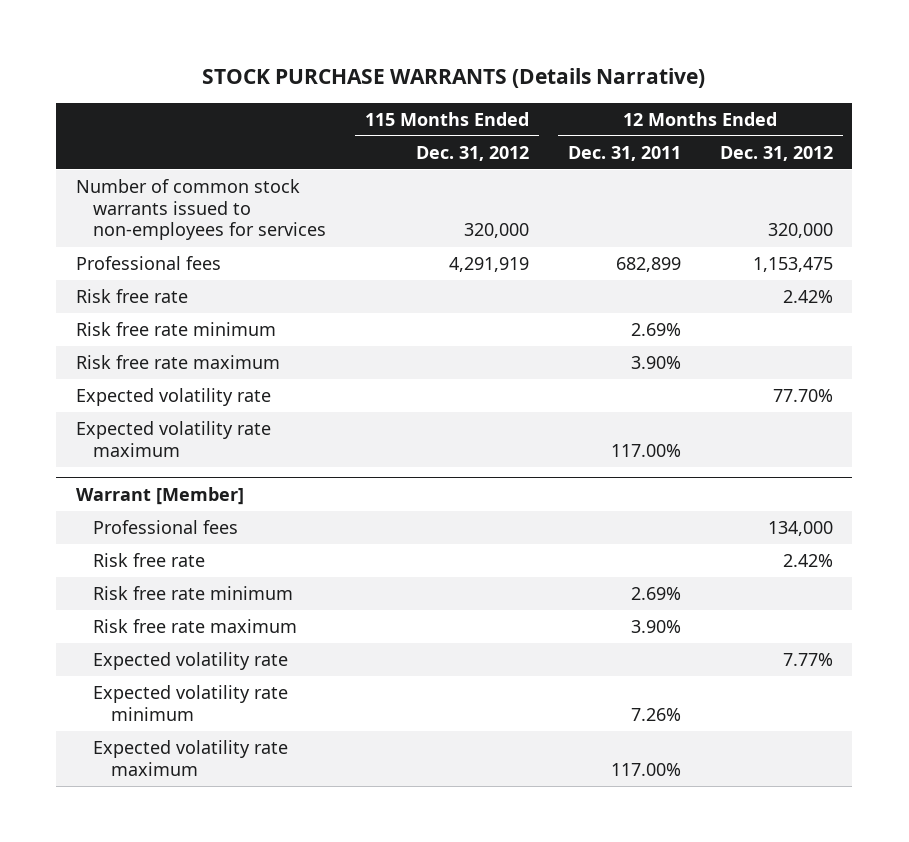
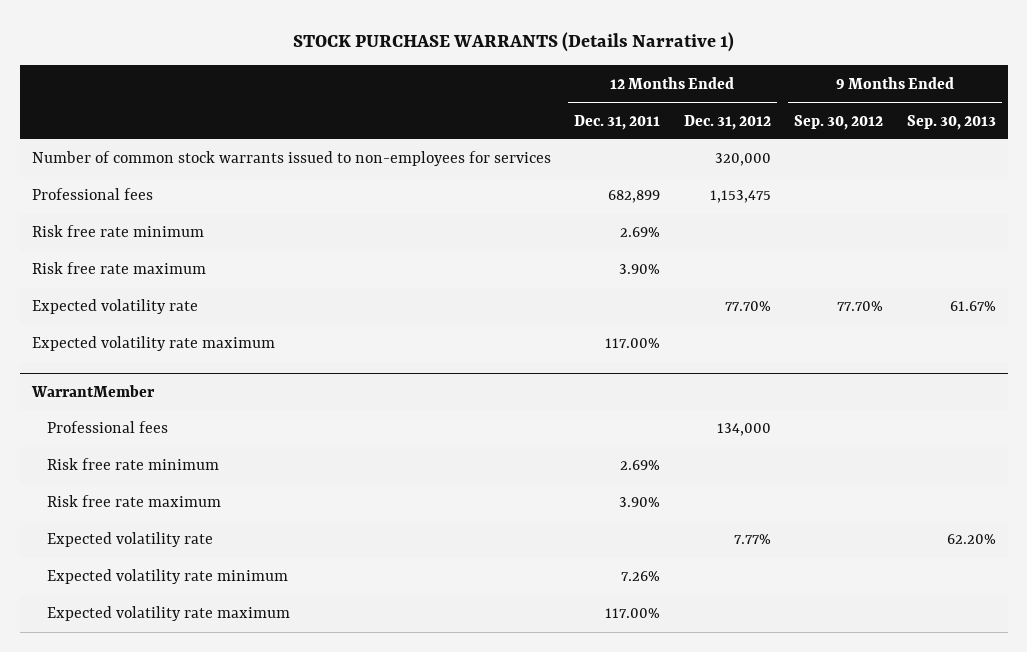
- STOCK PURCHASE WARRANTS (Details Narrative)
+ STOCK PURCHASE WARRANTS (Details Narrative 1)
- | 115 Months Ended Dec. 31, 2012 | 12 Months Ended Dec. 31, 2011 | 12 Months Ended Dec. 31, 2012
+ | 12 Months Ended Dec. 31, 2011 | 12 Months Ended Dec. 31, 2012 | 9 Months Ended Sep. 30, 2012 | 9 Months Ended Sep. 30, 2013
- Risk free rate | | | 2.42%
- Warrant [Member]
+ WarrantMember
- Risk free rate | | | 2.42%

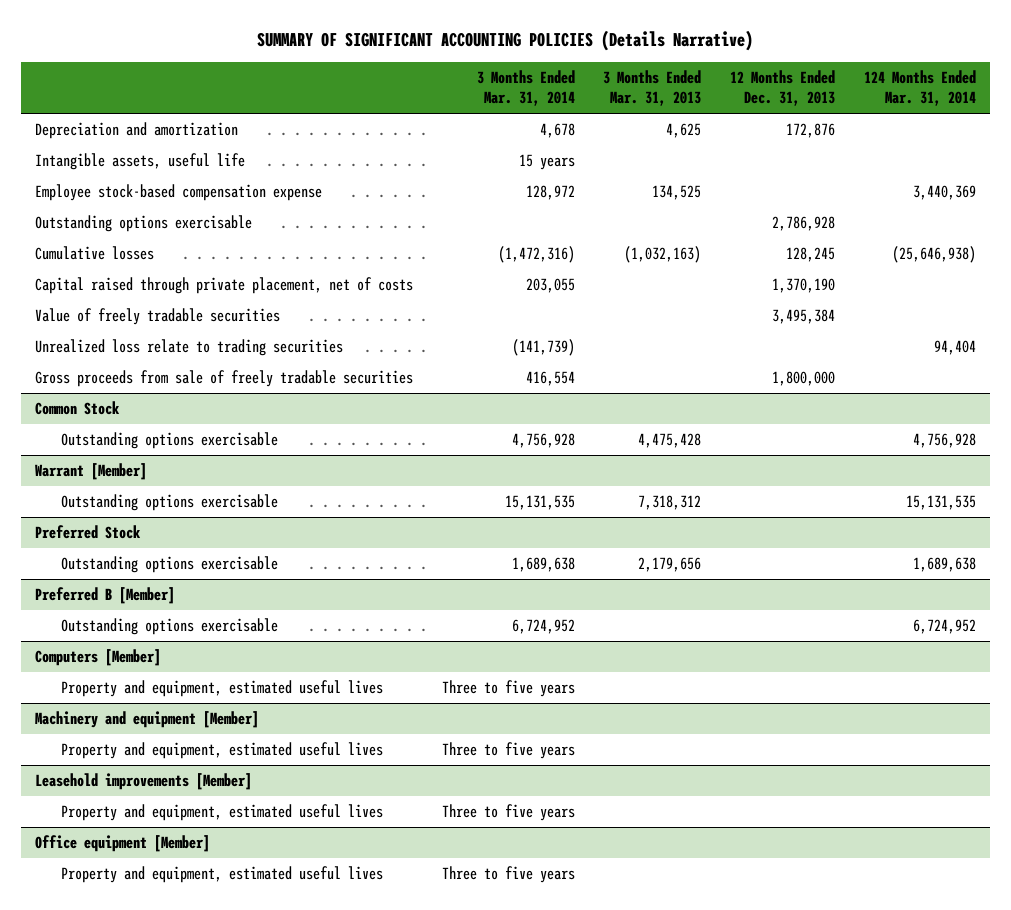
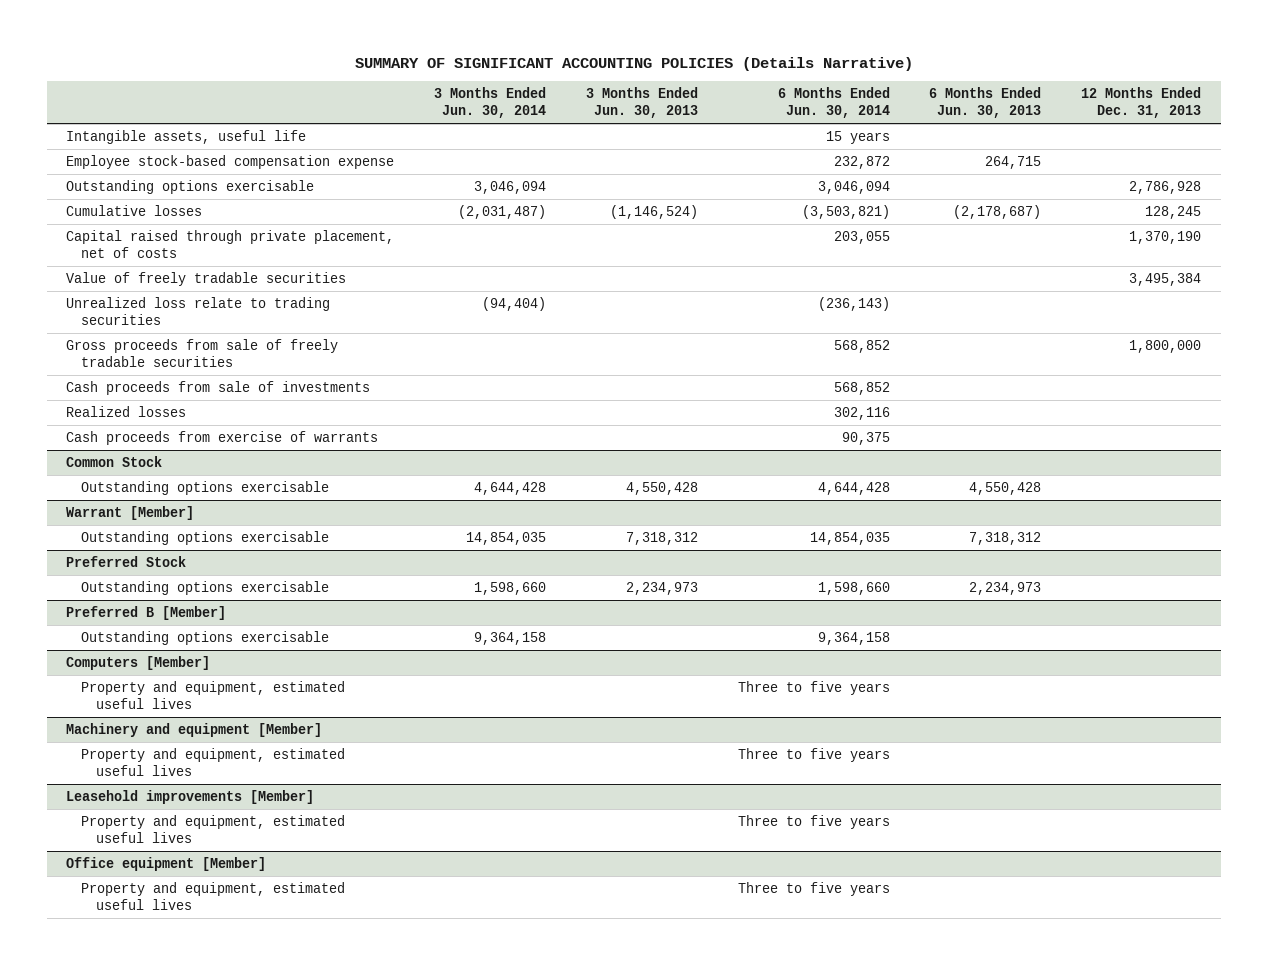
- | 3 Months Ended Mar. 31, 2014 | 3 Months Ended Mar. 31, 2013 | 12 Months Ended Dec. 31, 2013 | 124 Months Ended Mar. 31, 2014
+ | 3 Months Ended Jun. 30, 2014 | 3 Months Ended Jun. 30, 2013 | 6 Months Ended Jun. 30, 2014 | 6 Months Ended Jun. 30, 2013 | 12 Months Ended Dec. 31, 2013
- Depreciation and amortization | 4,678 | 4,625 | 172,876 |
+ Cash proceeds from sale of investments | | | 568,852 | |
+ Realized losses | | | 302,116 | |
+ Cash proceeds from exercise of warrants | | | 90,375 | |

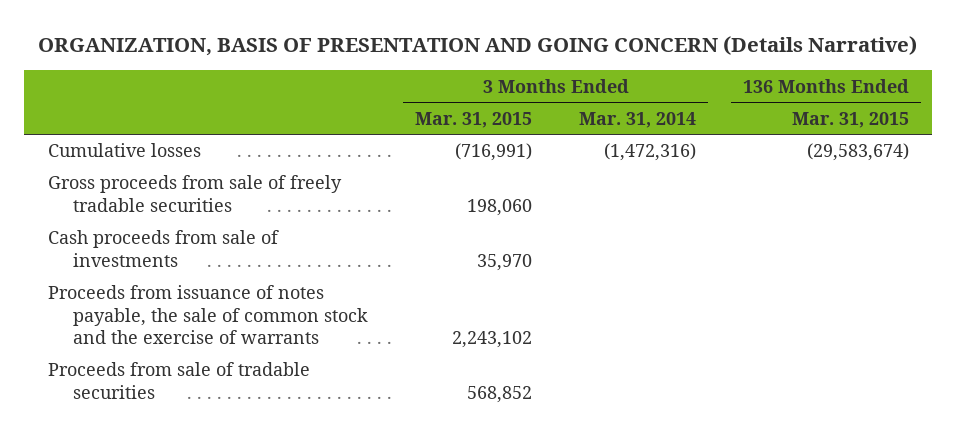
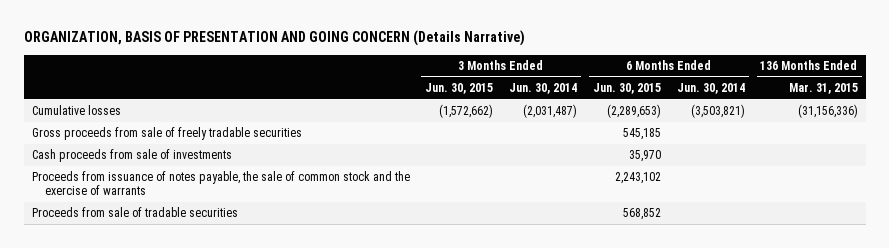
- | 3 Months Ended Mar. 31, 2015 | 3 Months Ended Mar. 31, 2014 | 136 Months Ended Mar. 31, 2015
+ | 3 Months Ended Jun. 30, 2015 | 3 Months Ended Jun. 30, 2014 | 6 Months Ended Jun. 30, 2015 | 6 Months Ended Jun. 30, 2014 | 136 Months Ended Mar. 31, 2015
- Cumulative losses | (716,991) | (1,472,316) | (29,583,674)
+ Cumulative losses | (1,572,662) | (2,031,487) | (2,289,653) | (3,503,821) | (31,156,336)

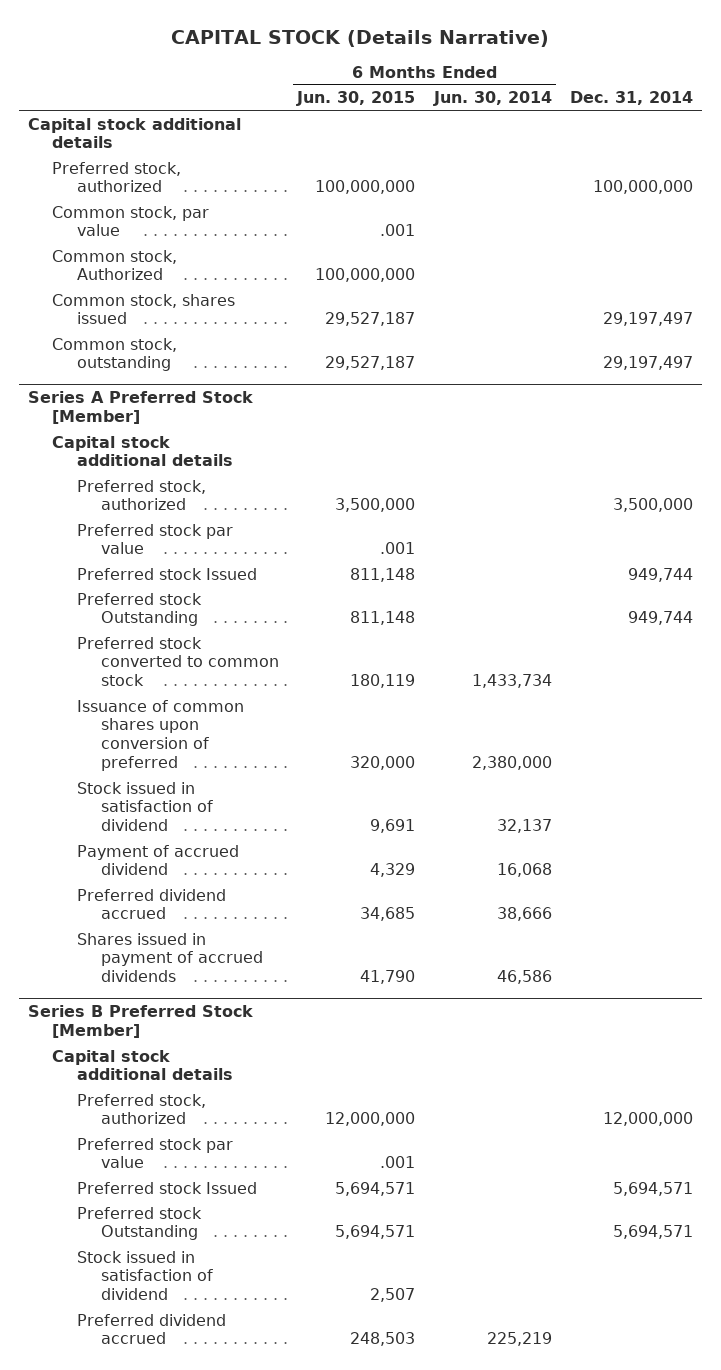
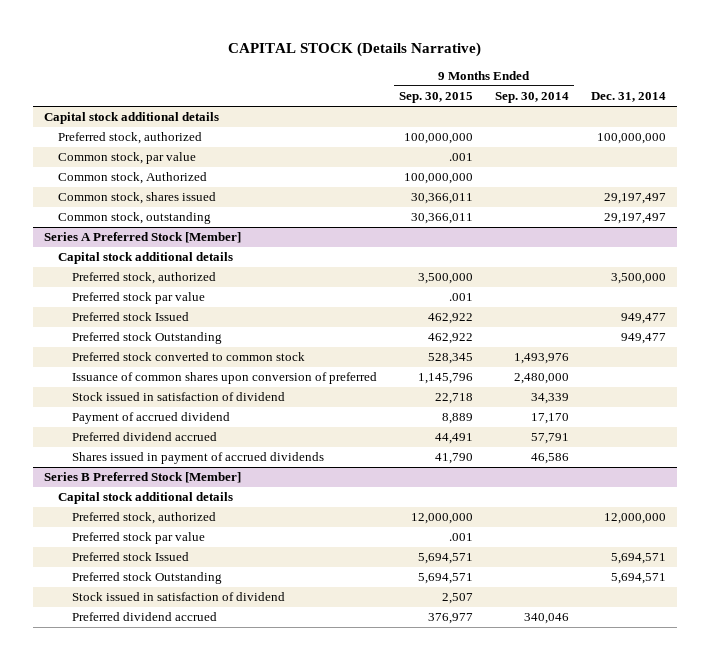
- | 6 Months Ended Jun. 30, 2015 | 6 Months Ended Jun. 30, 2014 | Dec. 31, 2014
+ | 9 Months Ended Sep. 30, 2015 | 9 Months Ended Sep. 30, 2014 | Dec. 31, 2014
@ Series A Preferred Stock [Member]
- Preferred stock Issued | 811,148 | | 949,744
- Preferred stock Outstanding | 811,148 | | 949,744
+ Preferred stock Issued | 462,922 | | 949,477
+ Preferred stock Outstanding | 462,922 | | 949,477

